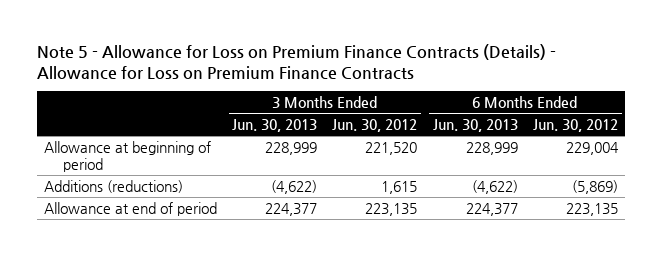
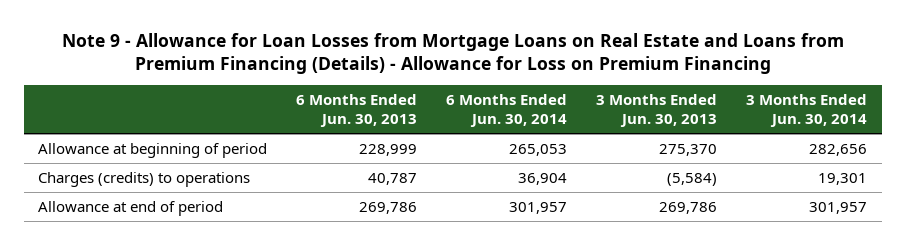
- Note 5 - Allowance for Loss on Premium Finance Contracts (Details) - Allowance for Loss on Premium Finance Contracts
+ Note 9 - Allowance for Loan Losses from Mortgage Loans on Real Estate and Loans from Premium Financing (Details) - Allowance for Loss on Premium Financing
- | 3 Months Ended Jun. 30, 2013 | 3 Months Ended Jun. 30, 2012 | 6 Months Ended Jun. 30, 2013 | 6 Months Ended Jun. 30, 2012
+ | 6 Months Ended Jun. 30, 2013 | 6 Months Ended Jun. 30, 2014 | 3 Months Ended Jun. 30, 2013 | 3 Months Ended Jun. 30, 2014
- Allowance at beginning of period | 228,999 | 221,520 | 228,999 | 229,004
- Additions (reductions) | (4,622) | 1,615 | (4,622) | (5,869)
- Allowance at end of period | 224,377 | 223,135 | 224,377 | 223,135
+ Allowance at beginning of period | 228,999 | 265,053 | 275,370 | 282,656
+ Charges (credits) to operations | 40,787 | 36,904 | (5,584) | 19,301
+ Allowance at end of period | 269,786 | 301,957 | 269,786 | 301,957

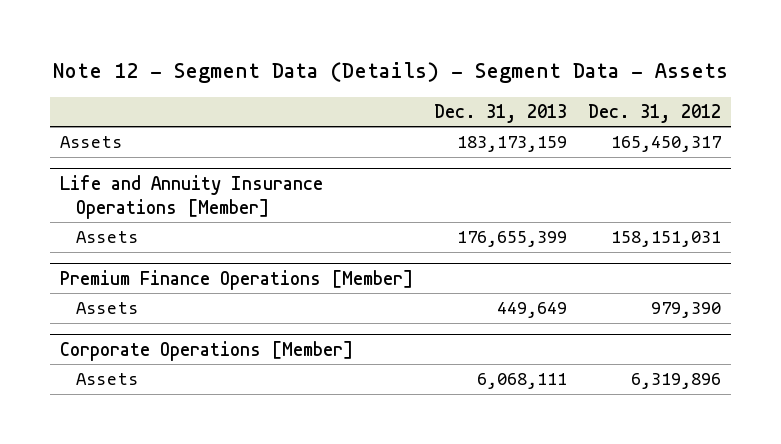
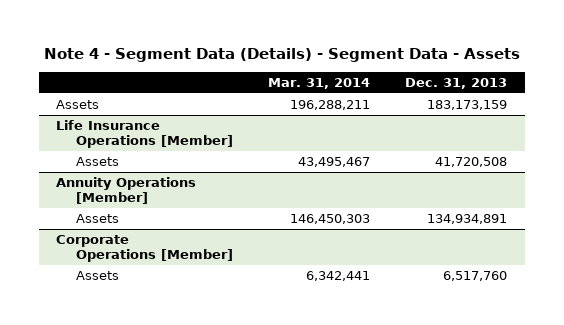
- Note 12 - Segment Data (Details) - Segment Data - Assets
+ Note 4 - Segment Data (Details) - Segment Data - Assets
- | Dec. 31, 2013 | Dec. 31, 2012
+ | Mar. 31, 2014 | Dec. 31, 2013
- Life and Annuity Insurance Operations [Member]
- Assets | 176,655,399 | 158,151,031
- Premium Finance Operations [Member]
- Assets | 449,649 | 979,390
+ Life Insurance Operations [Member]
+ Assets | 43,495,467 | 41,720,508
+ Annuity Operations [Member]
+ Assets | 146,450,303 | 134,934,891
@ Corporate Operations [Member]
- Assets | 6,068,111 | 6,319,896
+ Assets | 6,342,441 | 6,517,760

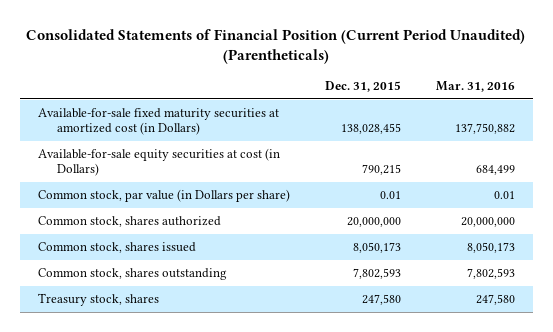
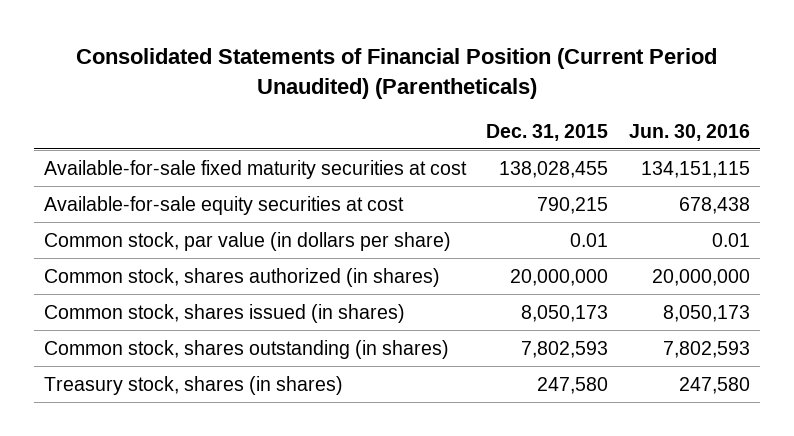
- | Dec. 31, 2015 | Mar. 31, 2016
+ | Dec. 31, 2015 | Jun. 30, 2016
- Available-for-sale fixed maturity securities at amortized cost (in Dollars) | 138,028,455 | 137,750,882
- Available-for-sale equity securities at cost (in Dollars) | 790,215 | 684,499
- Common stock, par value (in Dollars per share) | 0.01 | 0.01
- Common stock, shares authorized | 20,000,000 | 20,000,000
- Common stock, shares issued | 8,050,173 | 8,050,173
- Common stock, shares outstanding | 7,802,593 | 7,802,593
- Treasury stock, shares | 247,580 | 247,580
+ Available-for-sale fixed maturity securities at cost | 138,028,455 | 134,151,115
+ Available-for-sale equity securities at cost | 790,215 | 678,438
+ Common stock, par value (in dollars per share) | 0.01 | 0.01
+ Common stock, shares authorized (in shares) | 20,000,000 | 20,000,000
+ Common stock, shares issued (in shares) | 8,050,173 | 8,050,173
+ Common stock, shares outstanding (in shares) | 7,802,593 | 7,802,593
+ Treasury stock, shares (in shares) | 247,580 | 247,580

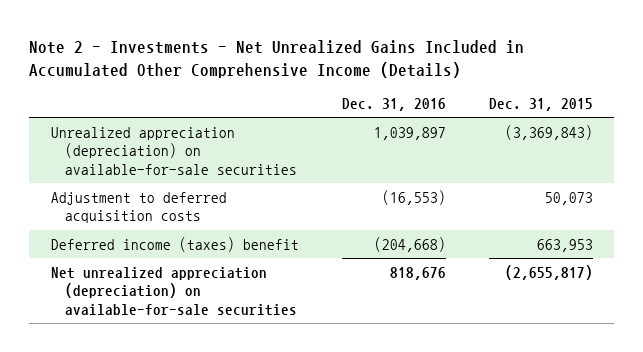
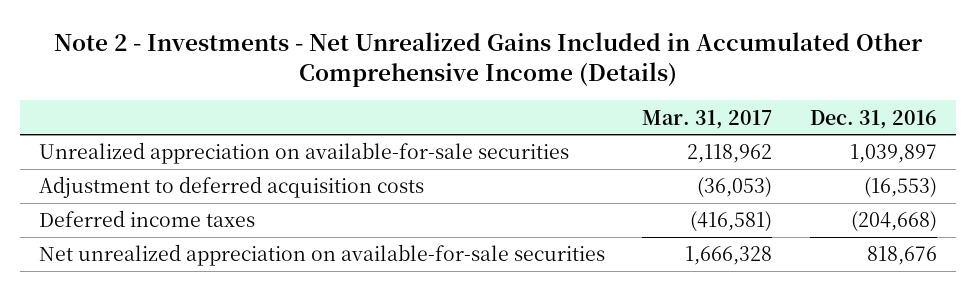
- | Dec. 31, 2016 | Dec. 31, 2015
+ | Mar. 31, 2017 | Dec. 31, 2016
- Unrealized appreciation (depreciation) on available-for-sale securities | 1,039,897 | (3,369,843)
+ Unrealized appreciation on available-for-sale securities | 2,118,962 | 1,039,897
- Deferred income (taxes) benefit | (204,668) | 663,953
- Net unrealized appreciation (depreciation) on available-for-sale securities | 818,676 | (2,655,817)
+ Deferred income taxes | (416,581) | (204,668)
+ Net unrealized appreciation on available-for-sale securities | 1,666,328 | 818,676

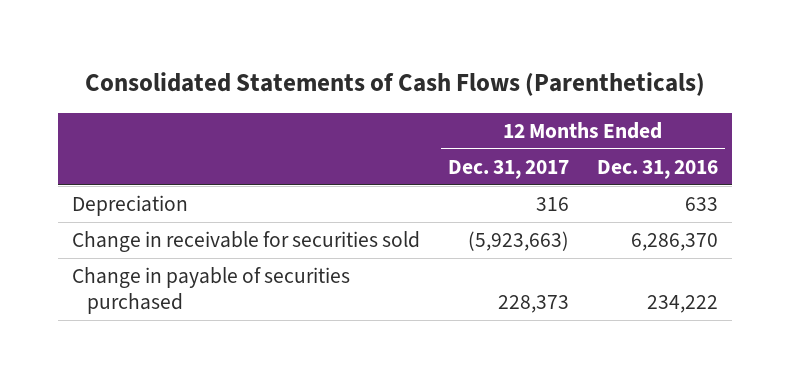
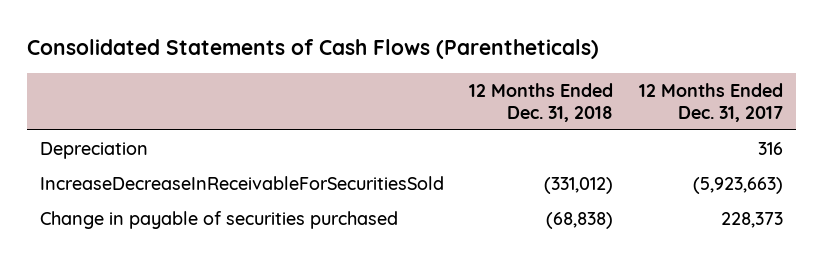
- | 12 Months Ended Dec. 31, 2017 | 12 Months Ended Dec. 31, 2016
+ | 12 Months Ended Dec. 31, 2018 | 12 Months Ended Dec. 31, 2017
- Change in receivable for securities sold | (5,923,663) | 6,286,370
+ IncreaseDecreaseInReceivableForSecuritiesSold | (331,012) | (5,923,663)

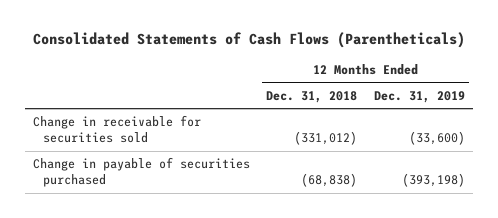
- | 12 Months Ended Dec. 31, 2018 | 12 Months Ended Dec. 31, 2017
+ | 12 Months Ended Dec. 31, 2018 | 12 Months Ended Dec. 31, 2019
- Depreciation | | 316
- IncreaseDecreaseInReceivableForSecuritiesSold | (331,012) | (5,923,663)
+ Change in receivable for securities sold | (331,012) | (33,600)

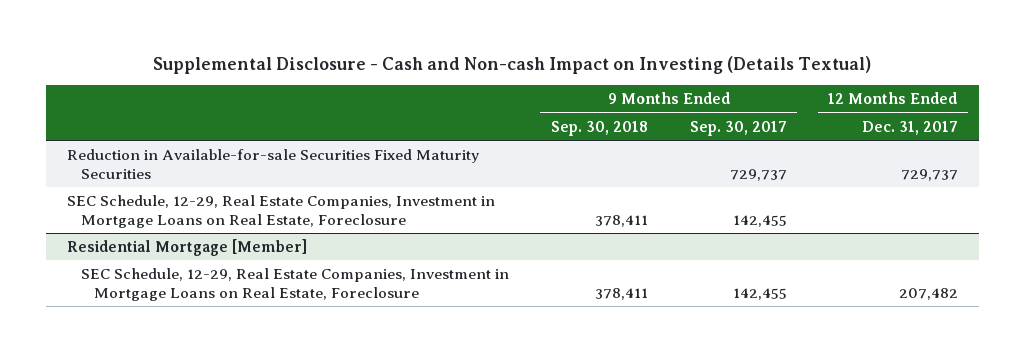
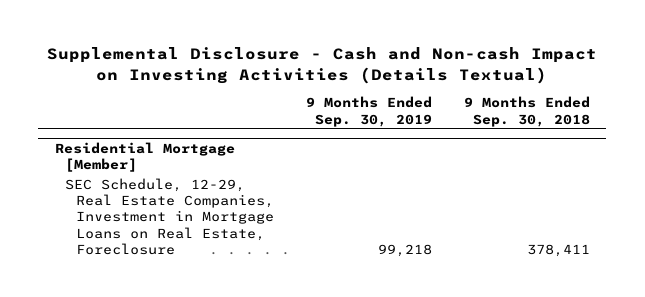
- Supplemental Disclosure - Cash and Non-cash Impact on Investing (Details Textual)
+ Supplemental Disclosure - Cash and Non-cash Impact on Investing Activities (Details Textual)
- | 9 Months Ended Sep. 30, 2018 | 9 Months Ended Sep. 30, 2017 | 12 Months Ended Dec. 31, 2017
+ | 9 Months Ended Sep. 30, 2019 | 9 Months Ended Sep. 30, 2018
- Reduction in Available-for-sale Securities Fixed Maturity Securities | | 729,737 | 729,737
- SEC Schedule, 12-29, Real Estate Companies, Investment in Mortgage Loans on Real Estate, Foreclosure | 378,411 | 142,455 |

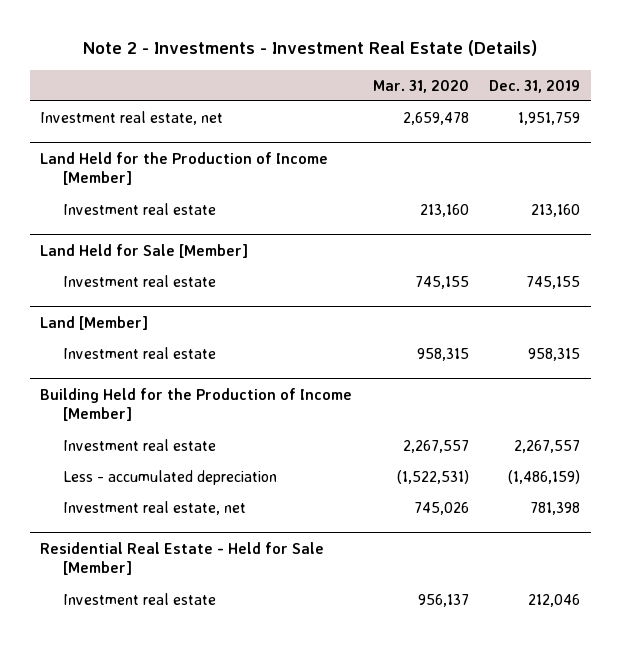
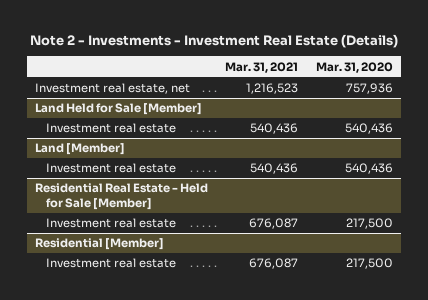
- | Mar. 31, 2020 | Dec. 31, 2019
+ | Mar. 31, 2021 | Mar. 31, 2020
- Investment real estate, net | 2,659,478 | 1,951,759
- Land Held for the Production of Income [Member]
- Investment real estate | 213,160 | 213,160
+ Investment real estate, net | 1,216,523 | 757,936
@ Land Held for Sale [Member]
- Investment real estate | 745,155 | 745,155
+ Investment real estate | 540,436 | 540,436
@ Land [Member]
- Investment real estate | 958,315 | 958,315
- Building Held for the Production of Income [Member]
- Investment real estate | 2,267,557 | 2,267,557
- Less - accumulated depreciation | (1,522,531) | (1,486,159)
- Investment real estate, net | 745,026 | 781,398
@ Land [Member]
+ Investment real estate | 540,436 | 540,436
@ Residential Real Estate - Held for Sale [Member]
- Investment real estate | 956,137 | 212,046
+ Investment real estate | 676,087 | 217,500
+ Residential [Member]
+ Investment real estate | 676,087 | 217,500

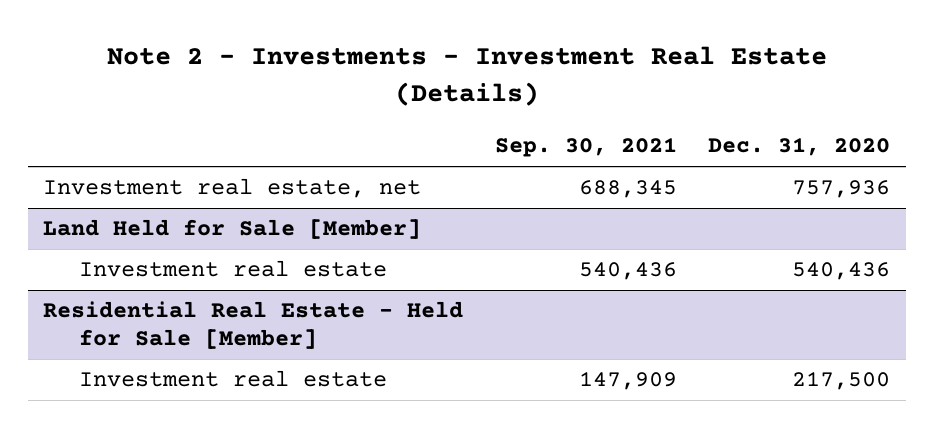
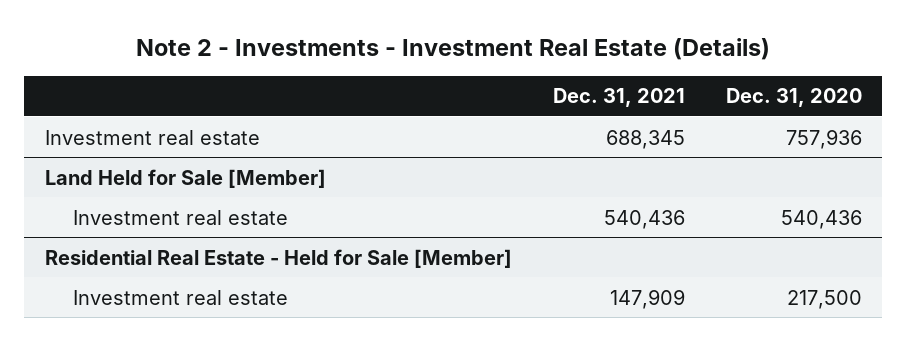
- | Sep. 30, 2021 | Dec. 31, 2020
+ | Dec. 31, 2021 | Dec. 31, 2020
- Investment real estate, net | 688,345 | 757,936
+ Investment real estate | 688,345 | 757,936

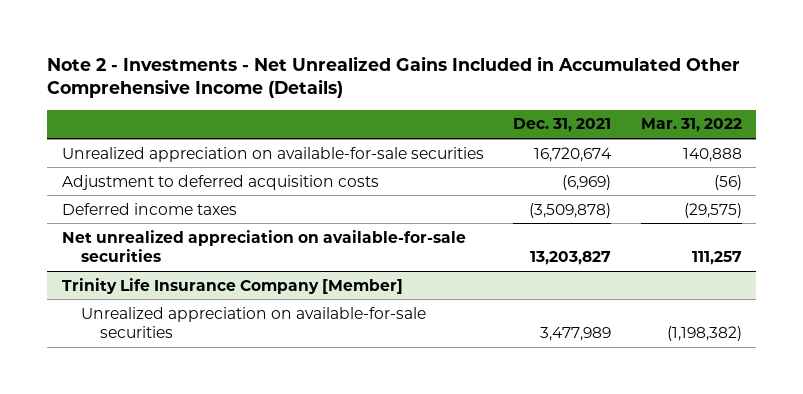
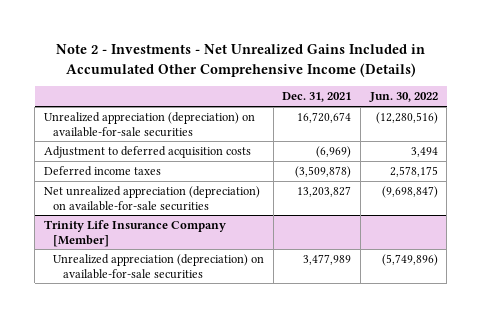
- | Dec. 31, 2021 | Mar. 31, 2022
+ | Dec. 31, 2021 | Jun. 30, 2022
- Unrealized appreciation on available-for-sale securities | 16,720,674 | 140,888
+ Unrealized appreciation (depreciation) on available-for-sale securities | 16,720,674 | (12,280,516)
- Net unrealized appreciation on available-for-sale securities | 13,203,827 | 111,257
+ Net unrealized appreciation (depreciation) on available-for-sale securities | 13,203,827 | (9,698,847)
@ Trinity Life Insurance Company [Member]
- Unrealized appreciation on available-for-sale securities | 3,477,989 | (1,198,382)
+ Unrealized appreciation (depreciation) on available-for-sale securities | 3,477,989 | (5,749,896)

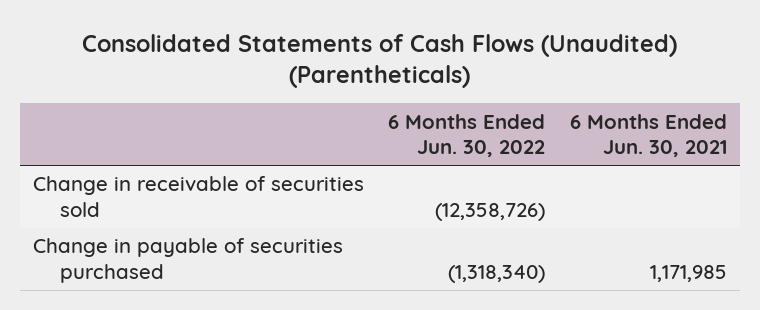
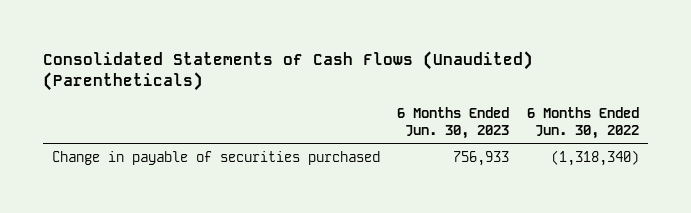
- | 6 Months Ended Jun. 30, 2022 | 6 Months Ended Jun. 30, 2021
+ | 6 Months Ended Jun. 30, 2023 | 6 Months Ended Jun. 30, 2022
- Change in receivable of securities sold | (12,358,726) |

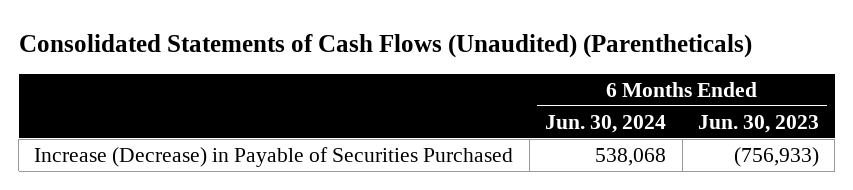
- | 6 Months Ended Jun. 30, 2023 | 6 Months Ended Jun. 30, 2022
+ | 6 Months Ended Jun. 30, 2024 | 6 Months Ended Jun. 30, 2023
- Change in payable of securities purchased | 756,933 | (1,318,340)
+ Increase (Decrease) in Payable of Securities Purchased | 538,068 | (756,933)

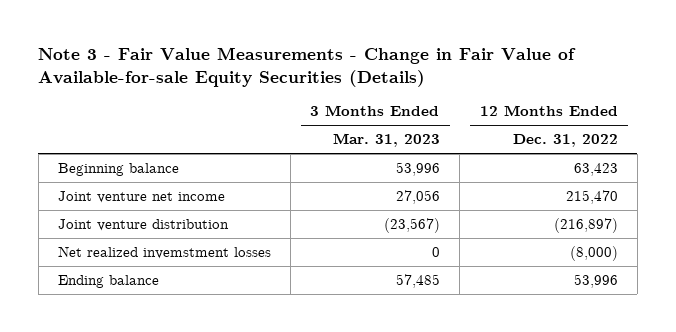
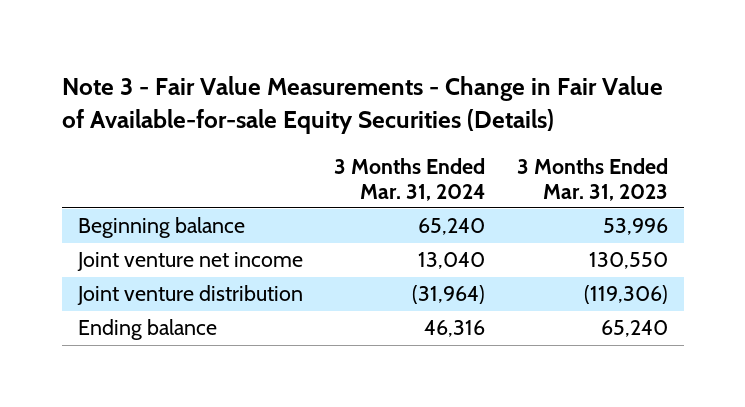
- | 3 Months Ended Mar. 31, 2023 | 12 Months Ended Dec. 31, 2022
+ | 3 Months Ended Mar. 31, 2024 | 3 Months Ended Mar. 31, 2023
- Joint venture net income | 27,056 | 215,470
- Joint venture distribution | (23,567) | (216,897)
- Net realized invemstment losses | 0 | (8,000)
- Ending balance | 57,485 | 53,996
+ Joint venture net income | 13,040 | 130,550
+ Joint venture distribution | (31,964) | (119,306)
+ Ending balance | 46,316 | 65,240

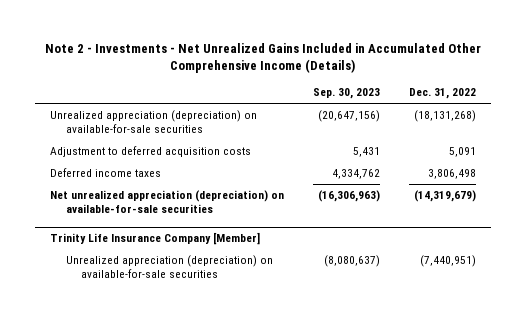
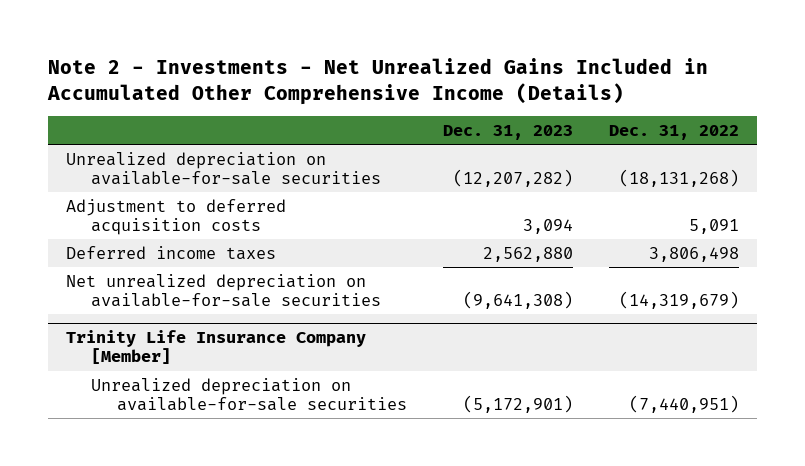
- | Sep. 30, 2023 | Dec. 31, 2022
+ | Dec. 31, 2023 | Dec. 31, 2022
- Unrealized appreciation (depreciation) on available-for-sale securities | (20,647,156) | (18,131,268)
+ Unrealized depreciation on available-for-sale securities | (12,207,282) | (18,131,268)
- Net unrealized appreciation (depreciation) on available-for-sale securities | (16,306,963) | (14,319,679)
+ Net unrealized depreciation on available-for-sale securities | (9,641,308) | (14,319,679)
@ Trinity Life Insurance Company [Member]
- Unrealized appreciation (depreciation) on available-for-sale securities | (8,080,637) | (7,440,951)
+ Unrealized depreciation on available-for-sale securities | (5,172,901) | (7,440,951)

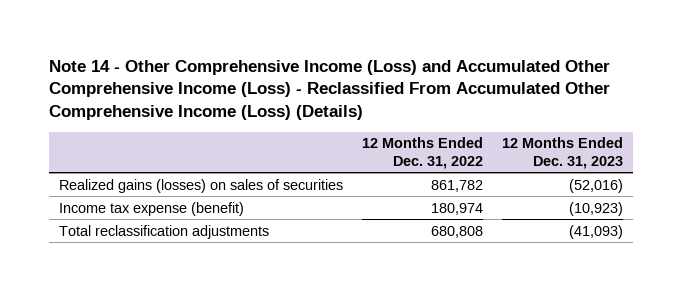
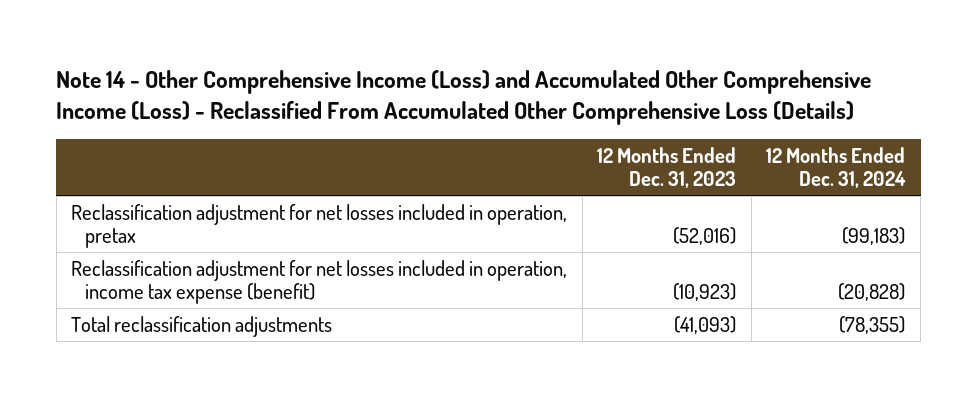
- Note 14 - Other Comprehensive Income (Loss) and Accumulated Other Comprehensive Income (Loss) - Reclassified From Accumulated Other Comprehensive Income (Loss) (Details)
+ Note 14 - Other Comprehensive Income (Loss) and Accumulated Other Comprehensive Income (Loss) - Reclassified From Accumulated Other Comprehensive Loss (Details)
- | 12 Months Ended Dec. 31, 2022 | 12 Months Ended Dec. 31, 2023
+ | 12 Months Ended Dec. 31, 2023 | 12 Months Ended Dec. 31, 2024
- Realized gains (losses) on sales of securities | 861,782 | (52,016)
- Income tax expense (benefit) | 180,974 | (10,923)
+ Reclassification adjustment for net losses included in operation, pretax | (52,016) | (99,183)
+ Reclassification adjustment for net losses included in operation, income tax expense (benefit) | (10,923) | (20,828)

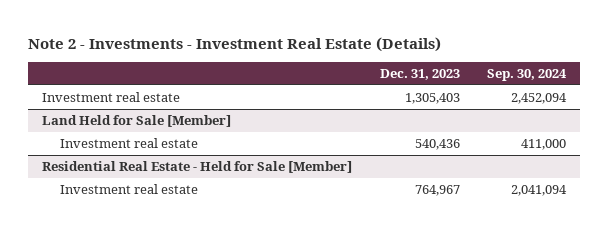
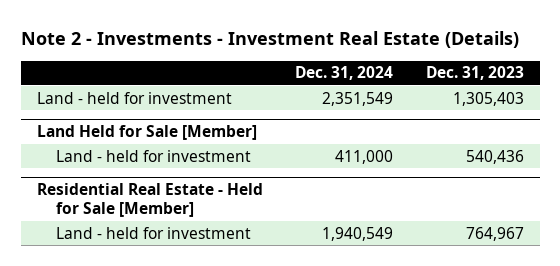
- | Dec. 31, 2023 | Sep. 30, 2024
+ | Dec. 31, 2024 | Dec. 31, 2023
- Investment real estate | 1,305,403 | 2,452,094
+ Land - held for investment | 2,351,549 | 1,305,403
@ Land Held for Sale [Member]
- Investment real estate | 540,436 | 411,000
+ Land - held for investment | 411,000 | 540,436
@ Residential Real Estate - Held for Sale [Member]
- Investment real estate | 764,967 | 2,041,094
+ Land - held for investment | 1,940,549 | 764,967

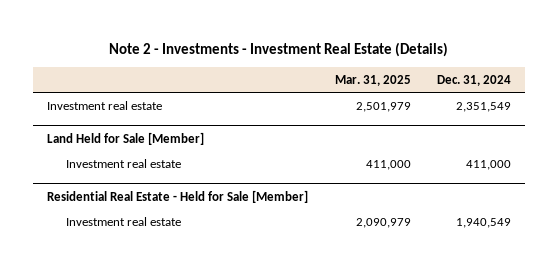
- | Dec. 31, 2024 | Dec. 31, 2023
+ | Mar. 31, 2025 | Dec. 31, 2024
- Land - held for investment | 2,351,549 | 1,305,403
+ Investment real estate | 2,501,979 | 2,351,549
@ Land Held for Sale [Member]
- Land - held for investment | 411,000 | 540,436
+ Investment real estate | 411,000 | 411,000
@ Residential Real Estate - Held for Sale [Member]
- Land - held for investment | 1,940,549 | 764,967
+ Investment real estate | 2,090,979 | 1,940,549

